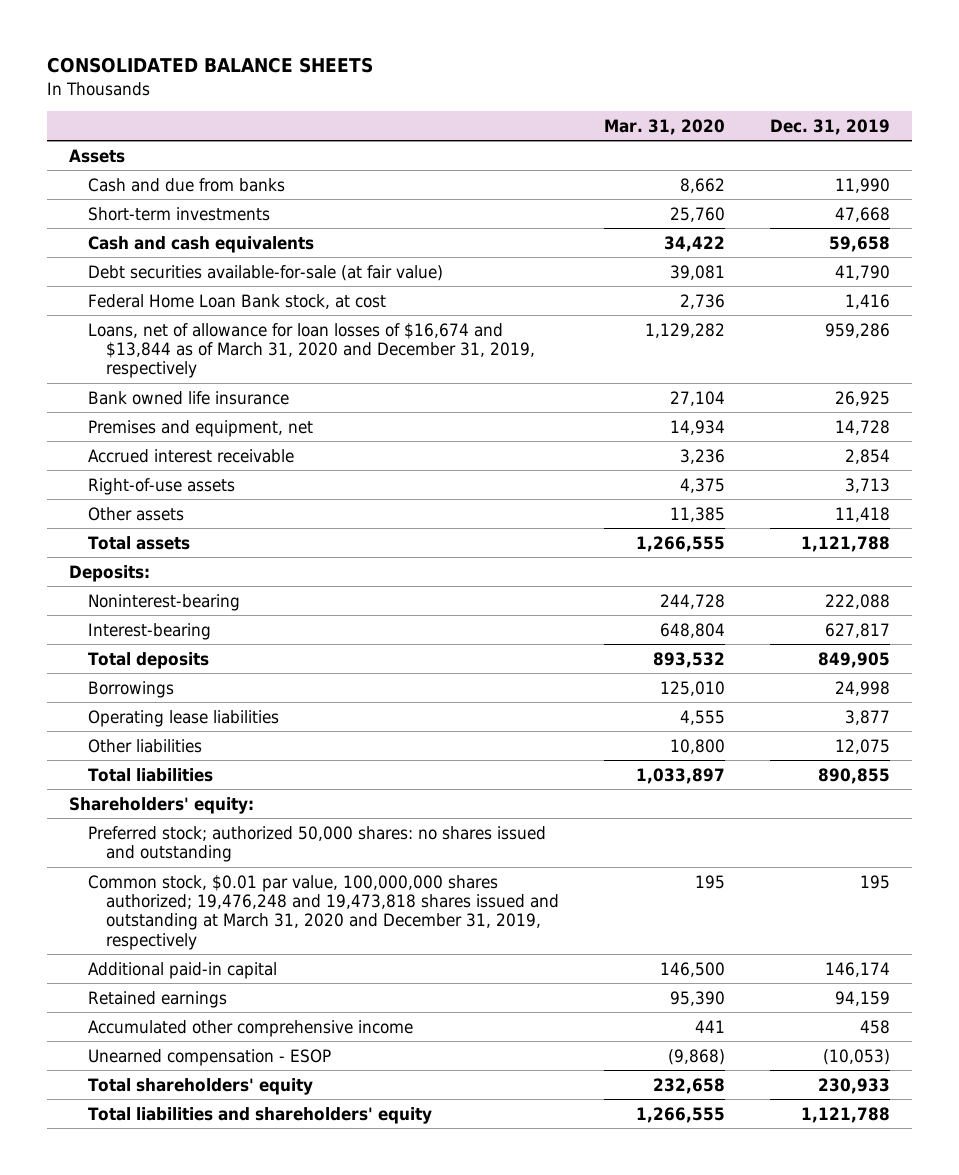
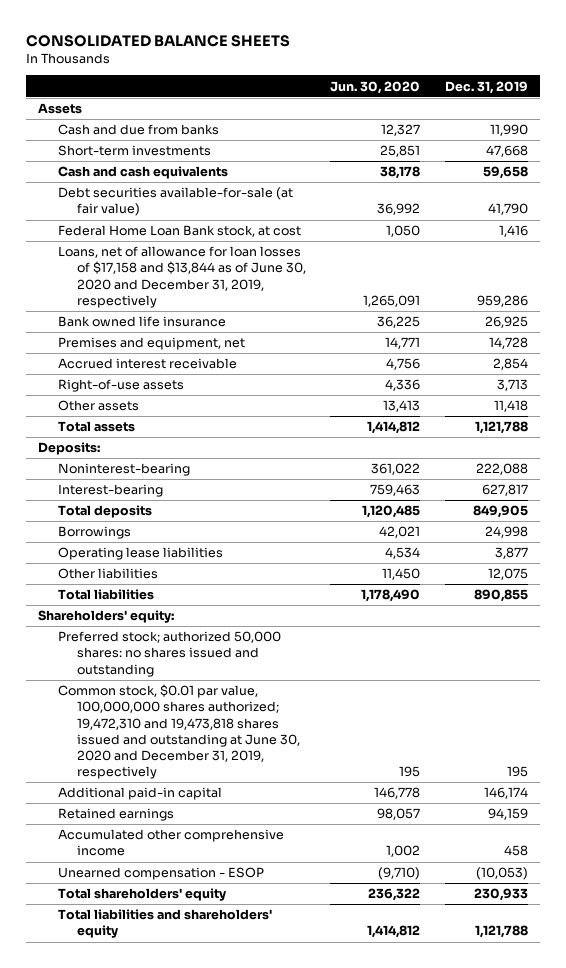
- | Mar. 31, 2020 | Dec. 31, 2019
+ | Jun. 30, 2020 | Dec. 31, 2019
- Loans, net of allowance for loan losses of $16,674 and $13,844 as of March 31, 2020 and December 31, 2019, respectively | 1,129,282 | 959,286
+ Loans, net of allowance for loan losses of $17,158 and $13,844 as of June 30, 2020 and December 31, 2019, respectively | 1,265,091 | 959,286
- Common stock, $0.01 par value, 100,000,000 shares authorized; 19,476,248 and 19,473,818 shares issued and outstanding at March 31, 2020 and December 31, 2019, respectively | 195 | 195
+ Common stock, $0.01 par value, 100,000,000 shares authorized; 19,472,310 and 19,473,818 shares issued and outstanding at June 30, 2020 and December 31, 2019, respectively | 195 | 195

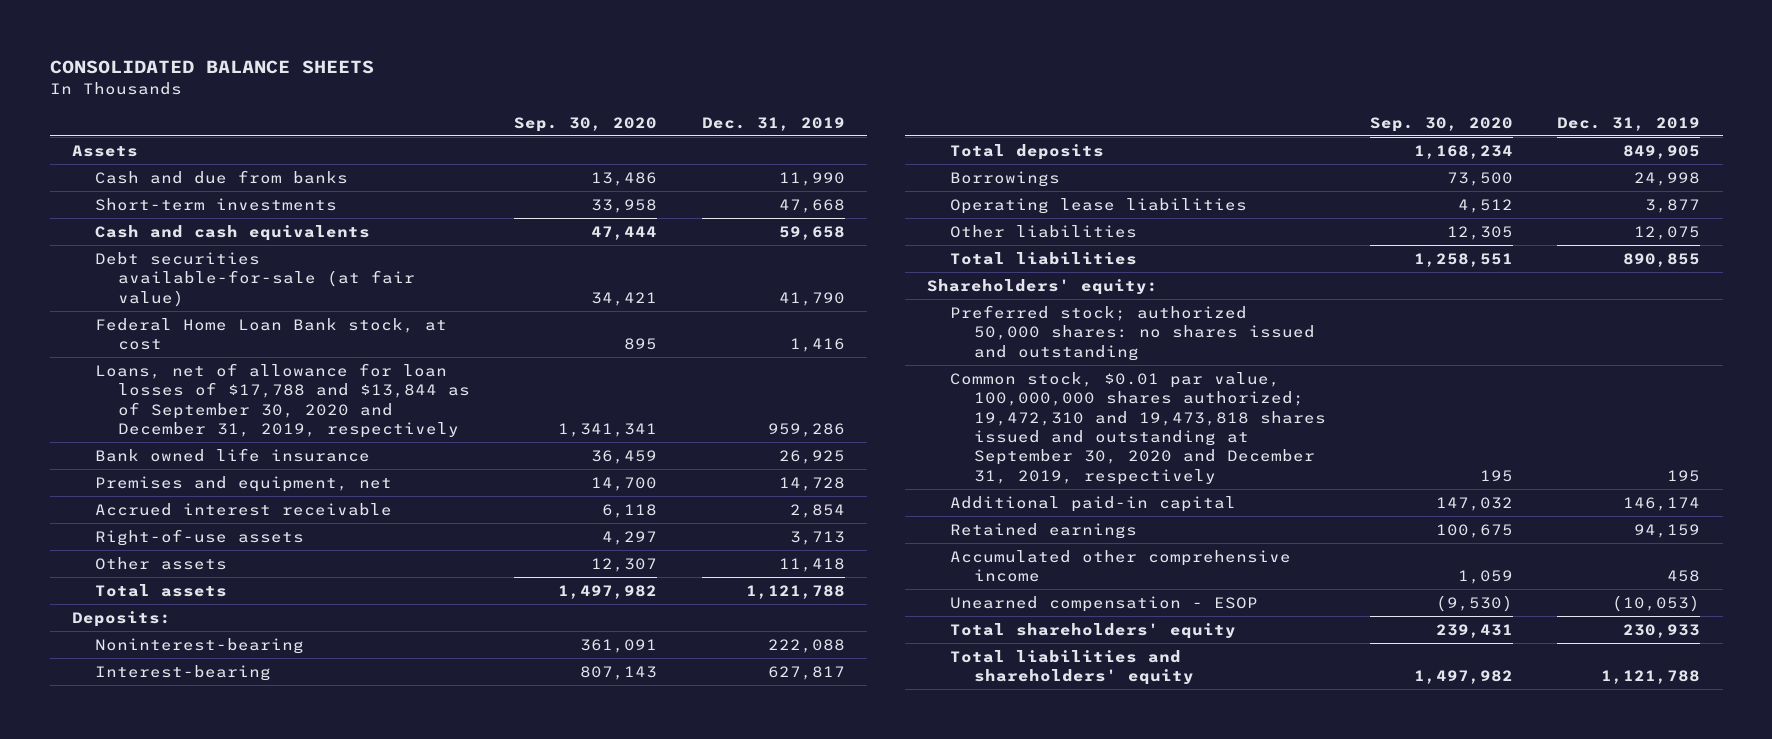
- | Jun. 30, 2020 | Dec. 31, 2019
+ | Sep. 30, 2020 | Dec. 31, 2019
- Loans, net of allowance for loan losses of $17,158 and $13,844 as of June 30, 2020 and December 31, 2019, respectively | 1,265,091 | 959,286
+ Loans, net of allowance for loan losses of $17,788 and $13,844 as of September 30, 2020 and December 31, 2019, respectively | 1,341,341 | 959,286
- Common stock, $0.01 par value, 100,000,000 shares authorized; 19,472,310 and 19,473,818 shares issued and outstanding at June 30, 2020 and December 31, 2019, respectively | 195 | 195
+ Common stock, $0.01 par value, 100,000,000 shares authorized; 19,472,310 and 19,473,818 shares issued and outstanding at September 30, 2020 and December 31, 2019, respectively | 195 | 195

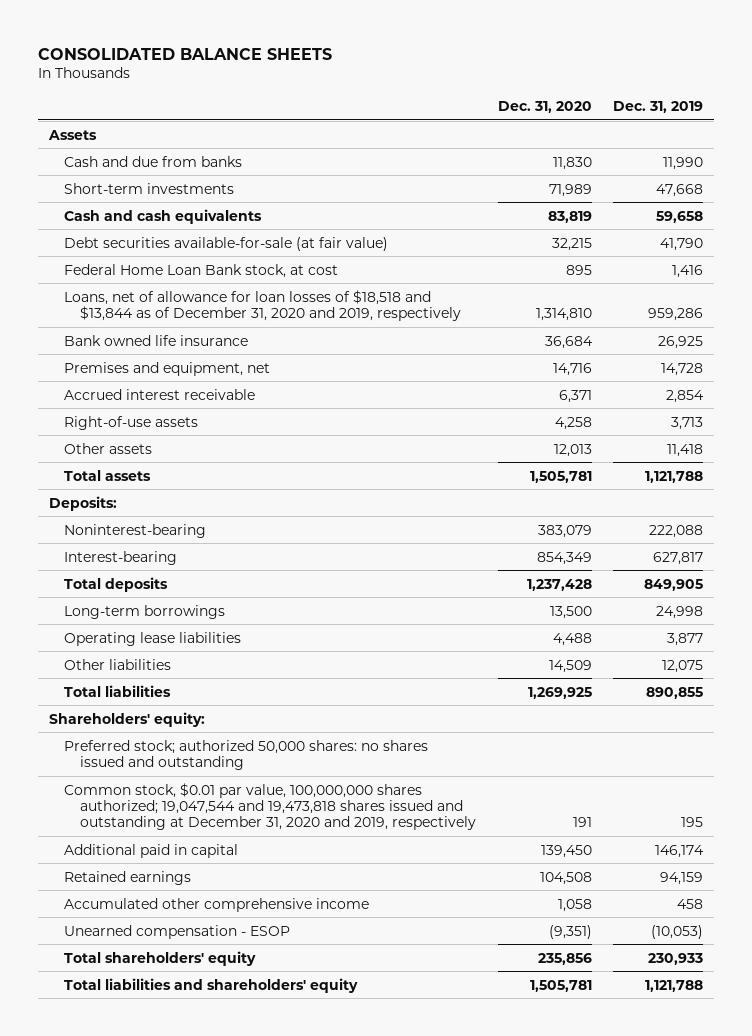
- | Sep. 30, 2020 | Dec. 31, 2019
+ | Dec. 31, 2020 | Dec. 31, 2019
- Loans, net of allowance for loan losses of $17,788 and $13,844 as of September 30, 2020 and December 31, 2019, respectively | 1,341,341 | 959,286
+ Loans, net of allowance for loan losses of $18,518 and $13,844 as of December 31, 2020 and 2019, respectively | 1,314,810 | 959,286
- Borrowings | 73,500 | 24,998
+ Long-term borrowings | 13,500 | 24,998
- Common stock, $0.01 par value, 100,000,000 shares authorized; 19,472,310 and 19,473,818 shares issued and outstanding at September 30, 2020 and December 31, 2019, respectively | 195 | 195
- Additional paid-in capital | 147,032 | 146,174
+ Common stock, $0.01 par value, 100,000,000 shares authorized; 19,047,544 and 19,473,818 shares issued and outstanding at December 31, 2020 and 2019, respectively | 191 | 195
+ Additional paid in capital | 139,450 | 146,174

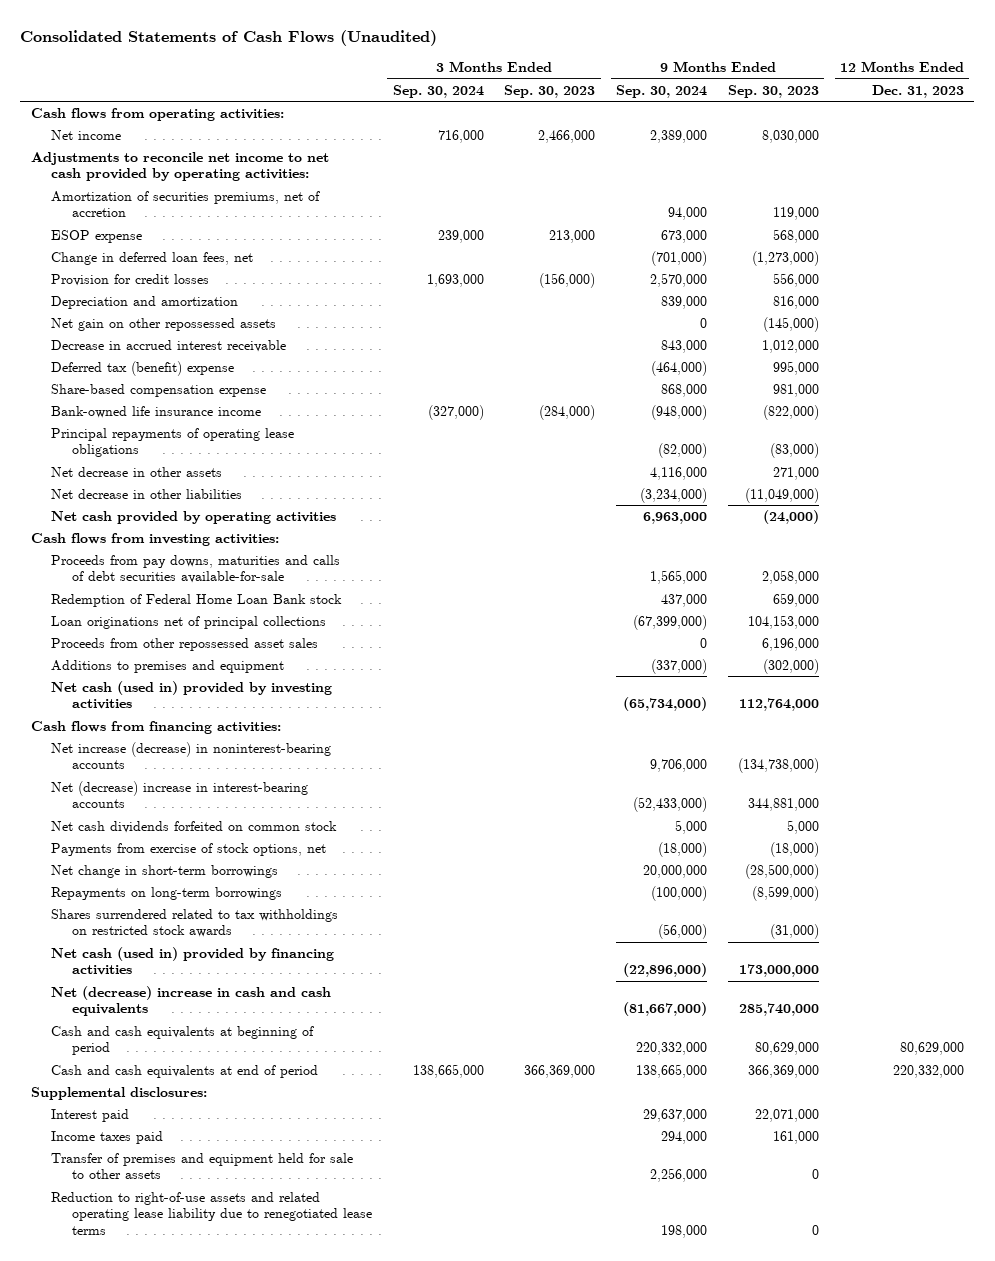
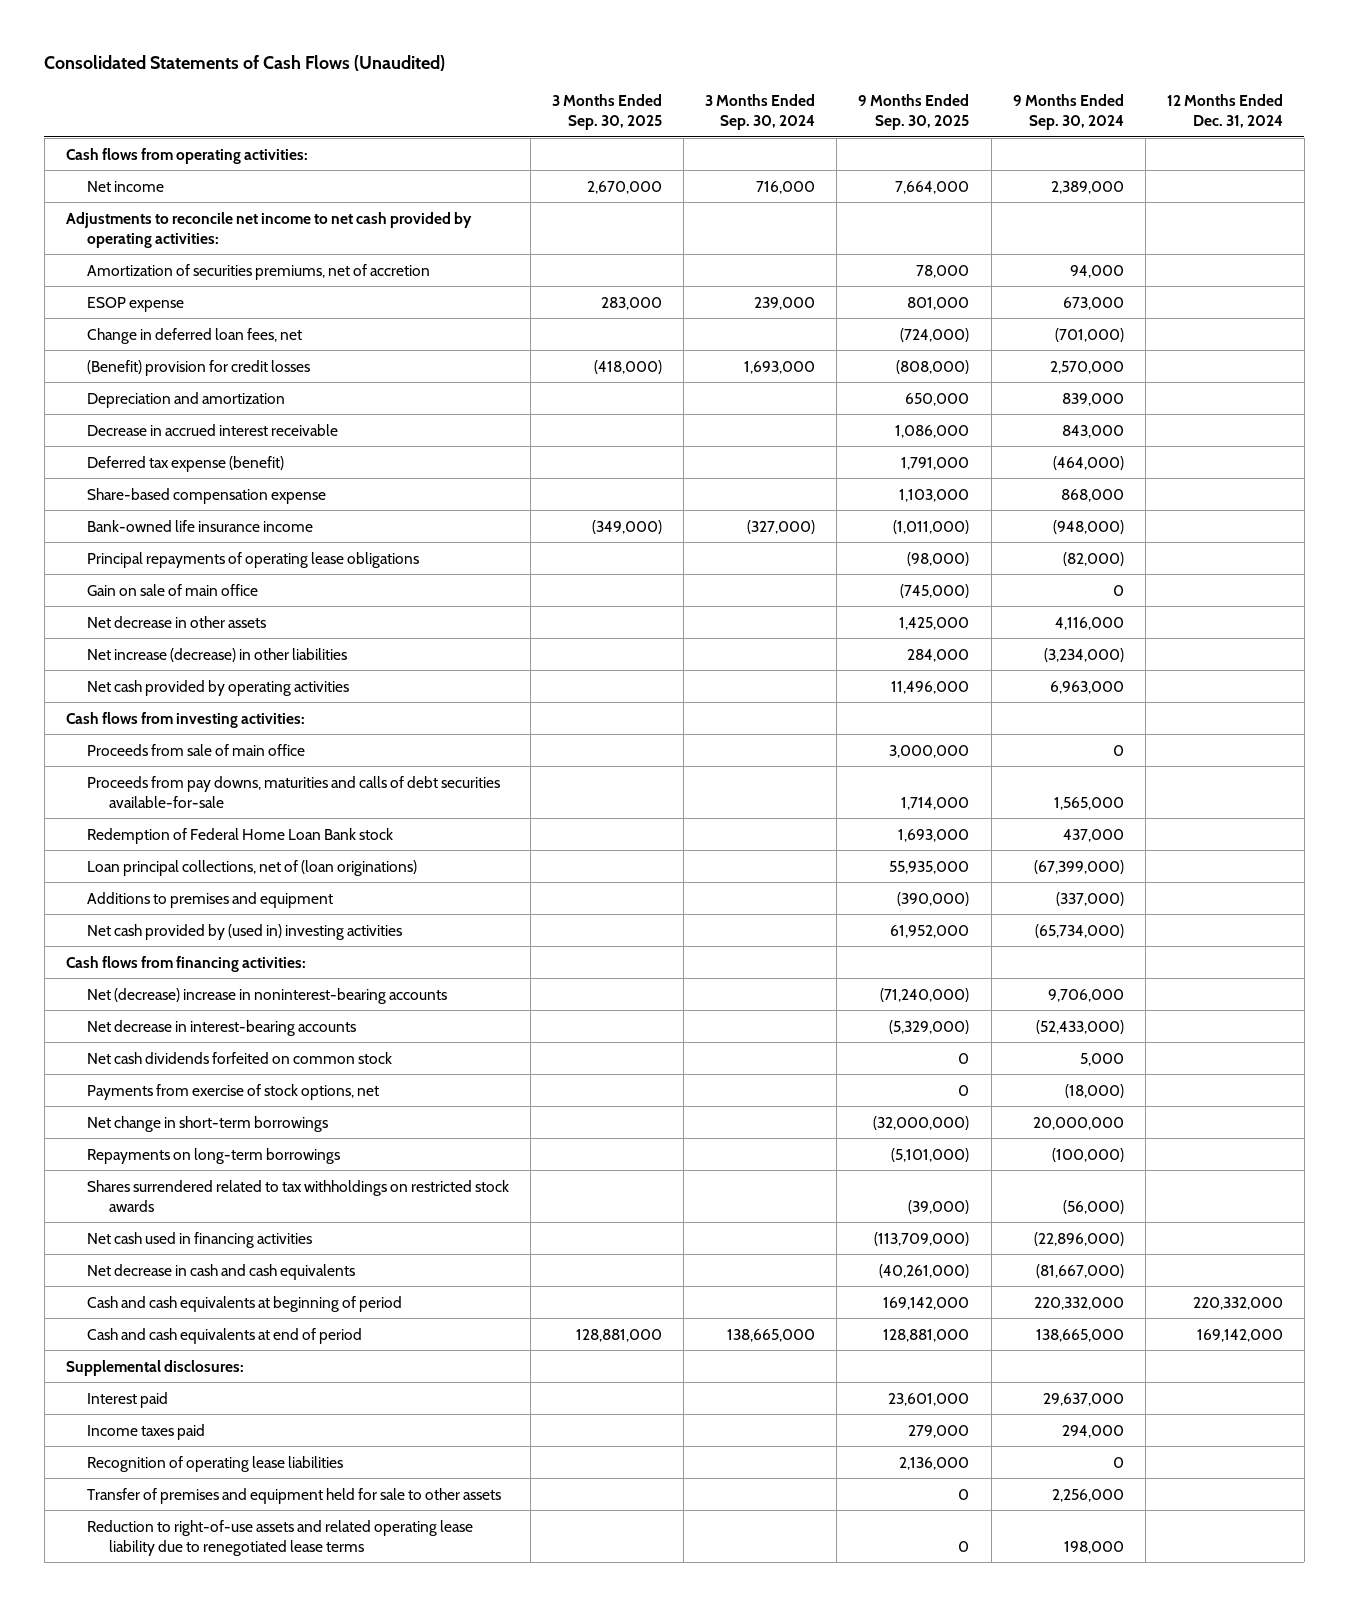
- | 3 Months Ended Sep. 30, 2024 | 3 Months Ended Sep. 30, 2023 | 9 Months Ended Sep. 30, 2024 | 9 Months Ended Sep. 30, 2023 | 12 Months Ended Dec. 31, 2023
+ | 3 Months Ended Sep. 30, 2025 | 3 Months Ended Sep. 30, 2024 | 9 Months Ended Sep. 30, 2025 | 9 Months Ended Sep. 30, 2024 | 12 Months Ended Dec. 31, 2024
- Provision for credit losses | 1,693,000 | (156,000) | 2,570,000 | 556,000 |
+ (Benefit) provision for credit losses | (418,000) | 1,693,000 | (808,000) | 2,570,000 |
- Net gain on other repossessed assets | | | 0 | (145,000) |
- Deferred tax (benefit) expense | | | (464,000) | 995,000 |
+ Deferred tax expense (benefit) | | | 1,791,000 | (464,000) |
+ Gain on sale of main office | | | (745,000) | 0 |
- Net decrease in other liabilities | | | (3,234,000) | (11,049,000) |
+ Net increase (decrease) in other liabilities | | | 284,000 | (3,234,000) |
+ Proceeds from sale of main office | | | 3,000,000 | 0 |
- Loan originations net of principal collections | | | (67,399,000) | 104,153,000 |
- Proceeds from other repossessed asset sales | | | 0 | 6,196,000 |
+ Loan principal collections, net of (loan originations) | | | 55,935,000 | (67,399,000) |
- Net cash (used in) provided by investing activities | | | (65,734,000) | 112,764,000 |
+ Net cash provided by (used in) investing activities | | | 61,952,000 | (65,734,000) |
- Net increase (decrease) in noninterest-bearing accounts | | | 9,706,000 | (134,738,000) |
- Net (decrease) increase in interest-bearing accounts | | | (52,433,000) | 344,881,000 |
+ Net (decrease) increase in noninterest-bearing accounts | | | (71,240,000) | 9,706,000 |
+ Net decrease in interest-bearing accounts | | | (5,329,000) | (52,433,000) |
- Net cash (used in) provided by financing activities | | | (22,896,000) | 173,000,000 |
- Net (decrease) increase in cash and cash equivalents | | | (81,667,000) | 285,740,000 |
+ Net cash used in financing activities | | | (113,709,000) | (22,896,000) |
+ Net decrease in cash and cash equivalents | | | (40,261,000) | (81,667,000) |
+ Recognition of operating lease liabilities | | | 2,136,000 | 0 |

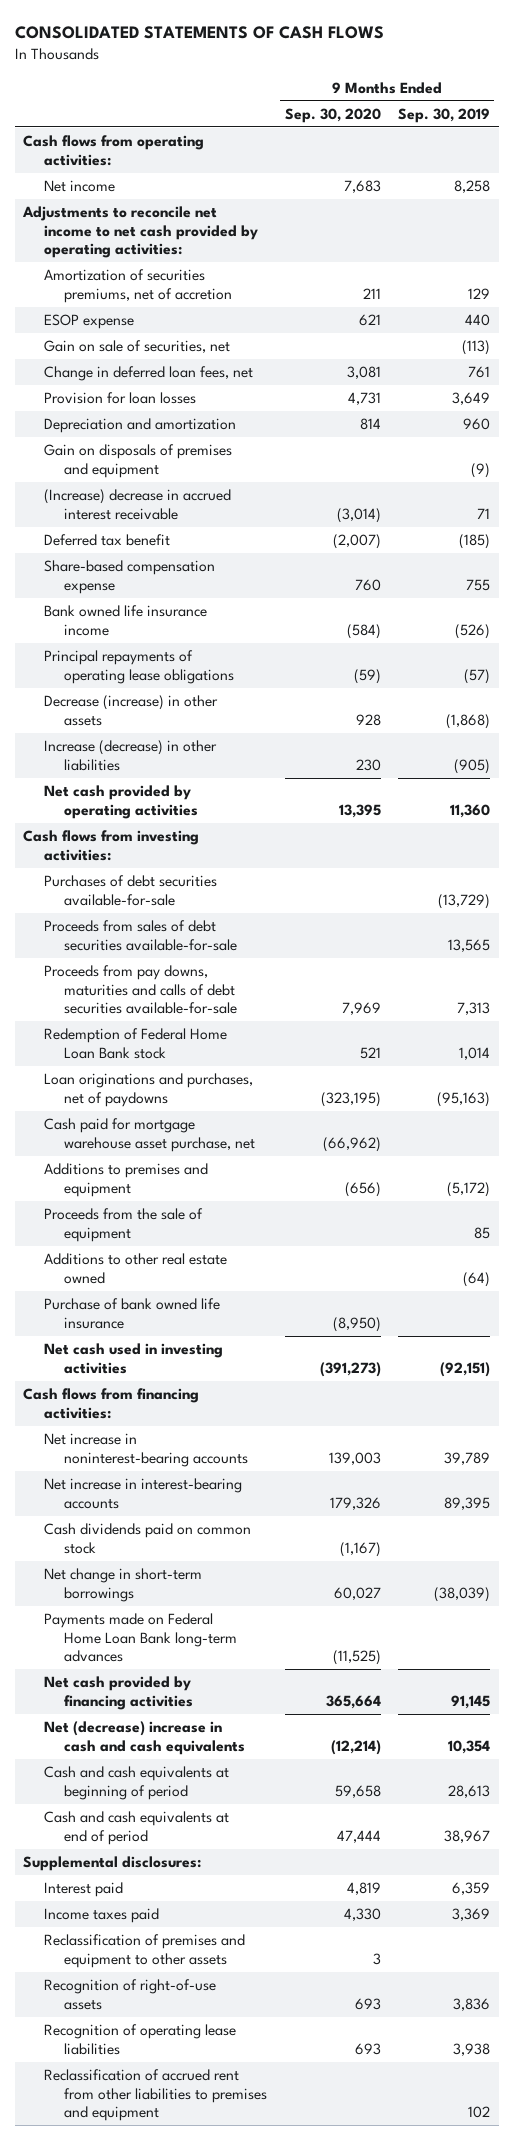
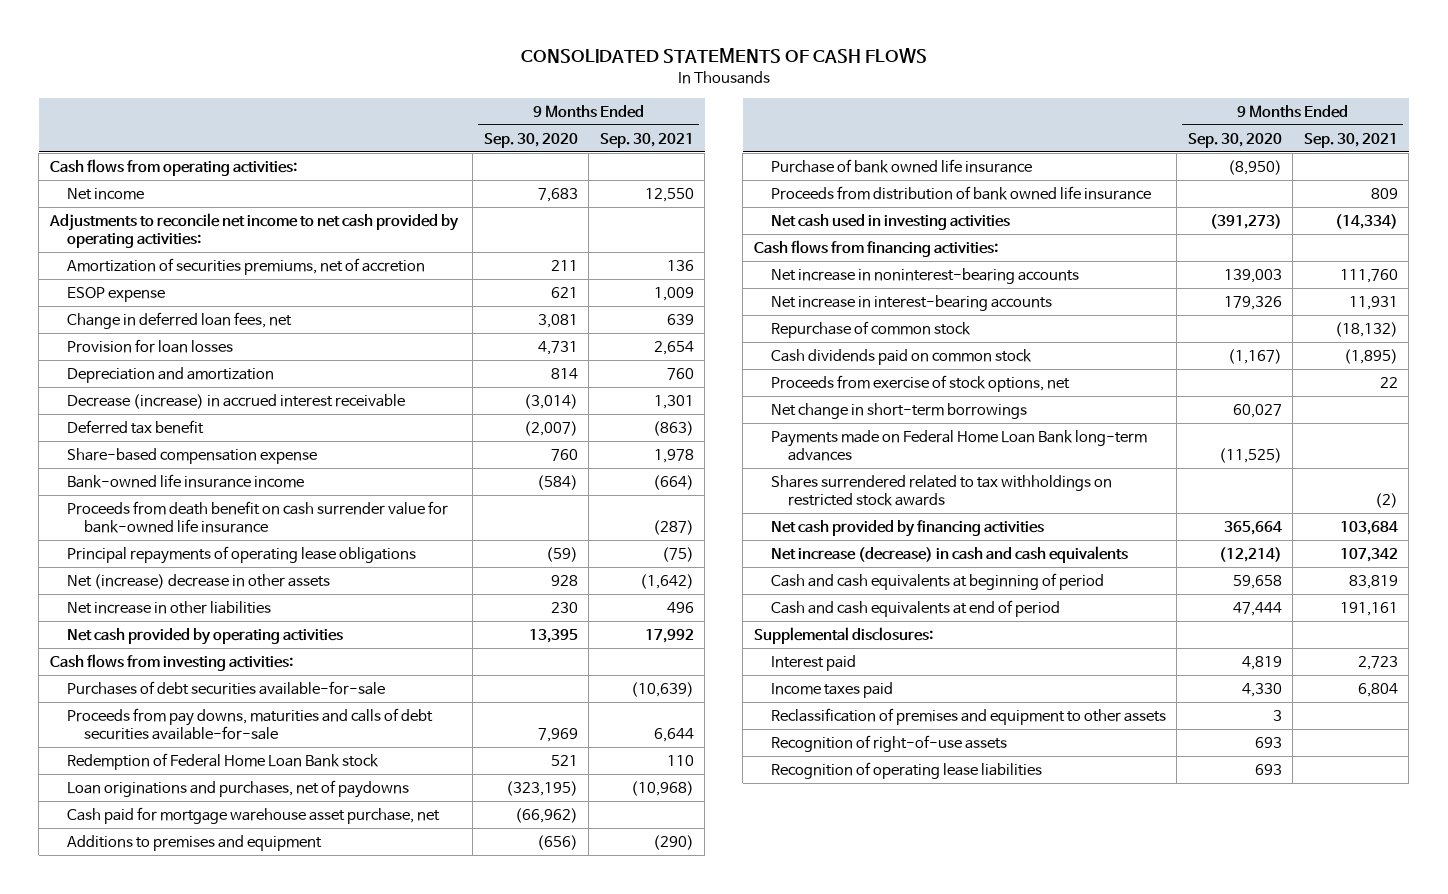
- | 9 Months Ended Sep. 30, 2020 | 9 Months Ended Sep. 30, 2019
+ | 9 Months Ended Sep. 30, 2020 | 9 Months Ended Sep. 30, 2021
- Gain on sale of securities, net | | (113)
- Gain on disposals of premises and equipment | | (9)
- (Increase) decrease in accrued interest receivable | (3,014) | 71
+ Decrease (increase) in accrued interest receivable | (3,014) | 1,301
- Bank owned life insurance income | (584) | (526)
+ Bank-owned life insurance income | (584) | (664)
+ Proceeds from death benefit on cash surrender value for bank-owned life insurance | | (287)
- Decrease (increase) in other assets | 928 | (1,868)
- Increase (decrease) in other liabilities | 230 | (905)
+ Net (increase) decrease in other assets | 928 | (1,642)
+ Net increase in other liabilities | 230 | 496
- Proceeds from sales of debt securities available-for-sale | | 13,565
- Proceeds from the sale of equipment | | 85
- Additions to other real estate owned | | (64)
+ Proceeds from distribution of bank owned life insurance | | 809
+ Repurchase of common stock | | (18,132)
+ Proceeds from exercise of stock options, net | | 22
+ Shares surrendered related to tax withholdings on restricted stock awards | | (2)
- Net (decrease) increase in cash and cash equivalents | (12,214) | 10,354
+ Net increase (decrease) in cash and cash equivalents | (12,214) | 107,342
- Reclassification of accrued rent from other liabilities to premises and equipment | | 102

